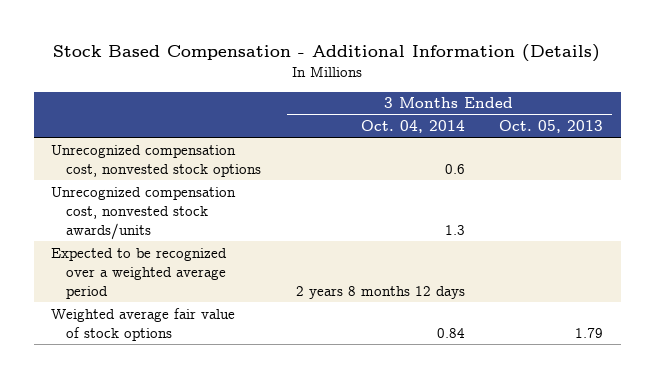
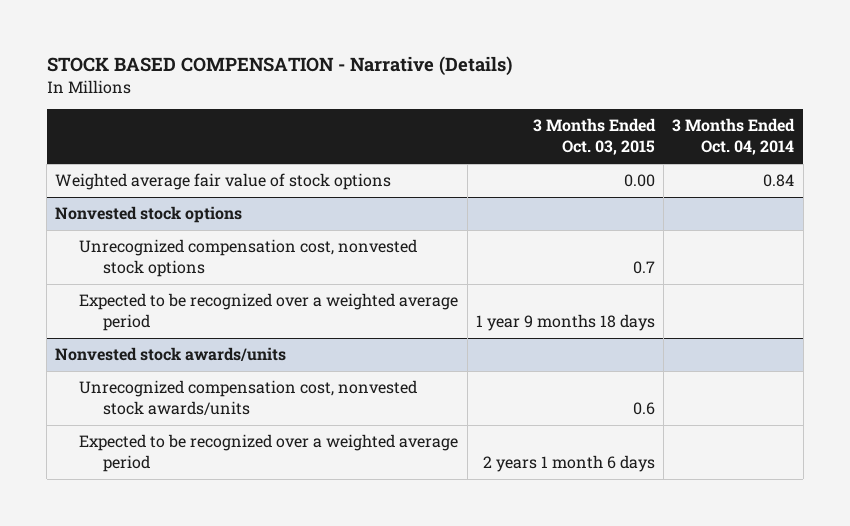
- Stock Based Compensation - Additional Information (Details)
+ STOCK BASED COMPENSATION - Narrative (Details)
- | 3 Months Ended Oct. 04, 2014 | 3 Months Ended Oct. 05, 2013
+ | 3 Months Ended Oct. 03, 2015 | 3 Months Ended Oct. 04, 2014
- Unrecognized compensation cost, nonvested stock options | 0.6 |
- Unrecognized compensation cost, nonvested stock awards/units | 1.3 |
- Expected to be recognized over a weighted average period | 2 years 8 months 12 days |
+ Nonvested stock options
+ Unrecognized compensation cost, nonvested stock options | 0.7 |
+ Expected to be recognized over a weighted average period | 1 year 9 months 18 days |
+ Nonvested stock awards/units
+ Unrecognized compensation cost, nonvested stock awards/units | 0.6 |
+ Expected to be recognized over a weighted average period | 2 years 1 month 6 days |

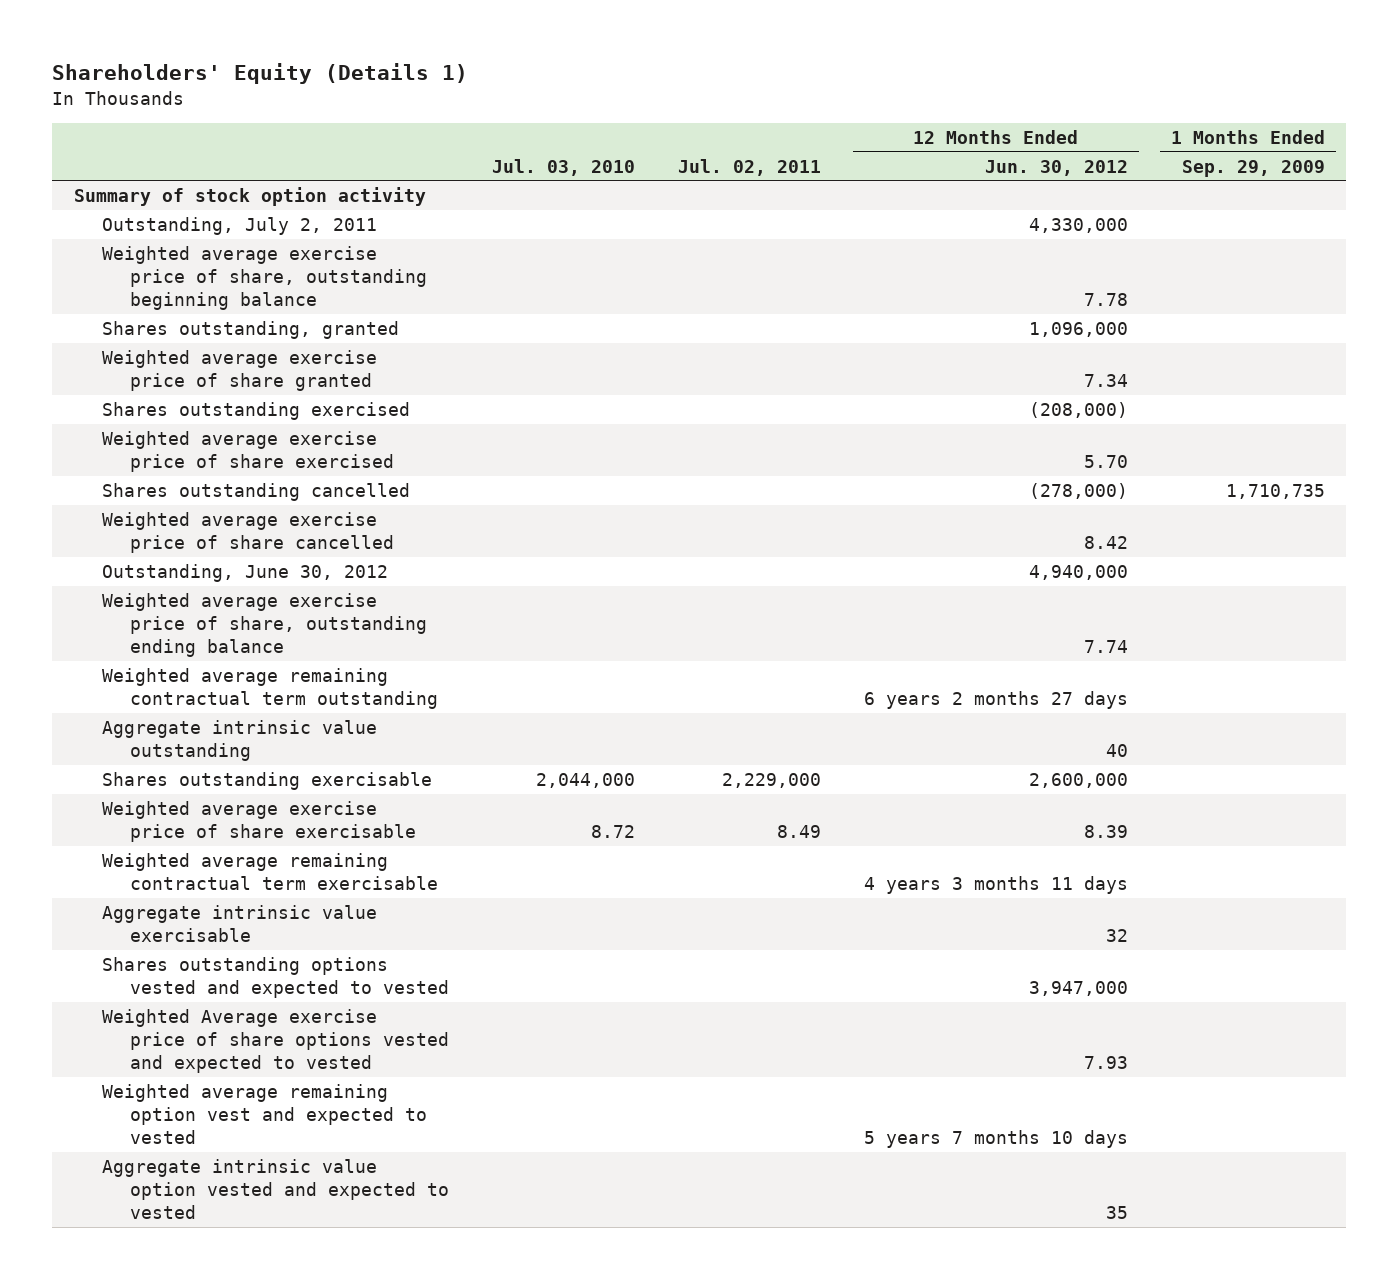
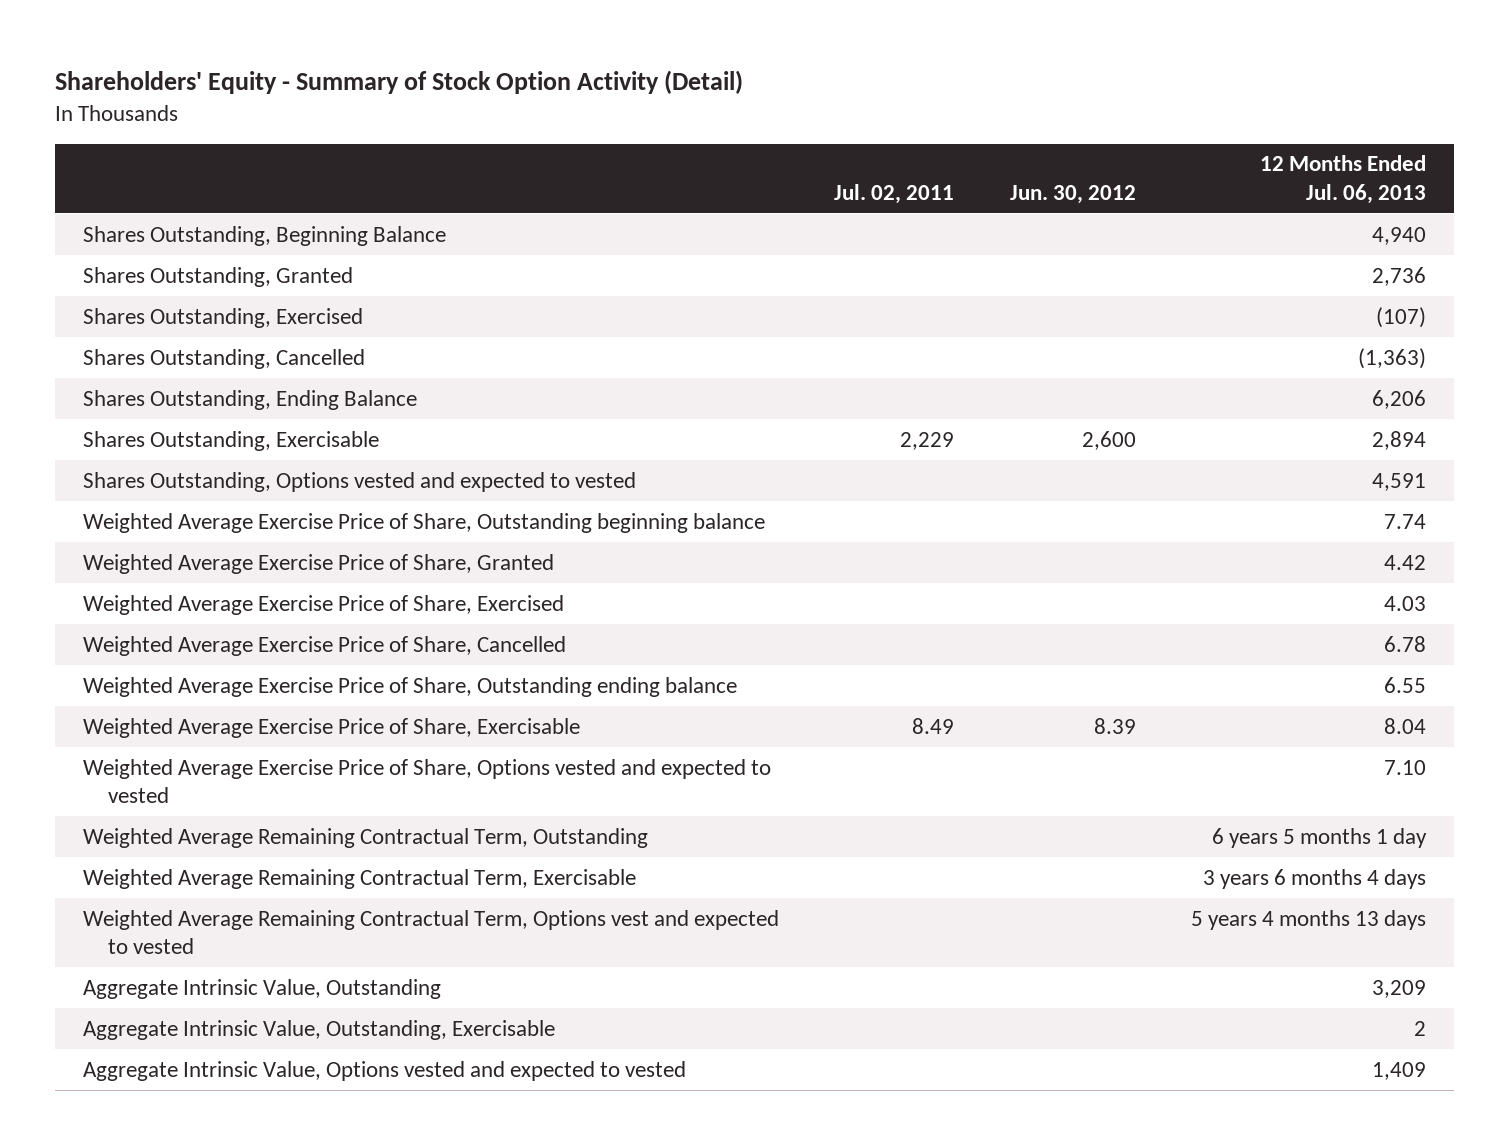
- Shareholders' Equity (Details 1)
+ Shareholders' Equity - Summary of Stock Option Activity (Detail)
- | Jul. 03, 2010 | Jul. 02, 2011 | 12 Months Ended Jun. 30, 2012 | 1 Months Ended Sep. 29, 2009
+ | Jul. 02, 2011 | Jun. 30, 2012 | 12 Months Ended Jul. 06, 2013
- Summary of stock option activity
- Outstanding, July 2, 2011 | | | 4,330,000 |
- Weighted average exercise price of share, outstanding beginning balance | | | 7.78 |
- Shares outstanding, granted | | | 1,096,000 |
- Weighted average exercise price of share granted | | | 7.34 |
- Shares outstanding exercised | | | (208,000) |
- Weighted average exercise price of share exercised | | | 5.70 |
- Shares outstanding cancelled | | | (278,000) | 1,710,735
- Weighted average exercise price of share cancelled | | | 8.42 |
- Outstanding, June 30, 2012 | | | 4,940,000 |
- Weighted average exercise price of share, outstanding ending balance | | | 7.74 |
- Weighted average remaining contractual term outstanding | | | 6 years 2 months 27 days |
- Aggregate intrinsic value outstanding | | | 40 |
- Shares outstanding exercisable | 2,044,000 | 2,229,000 | 2,600,000 |
- Weighted average exercise price of share exercisable | 8.72 | 8.49 | 8.39 |
- Weighted average remaining contractual term exercisable | | | 4 years 3 months 11 days |
- Aggregate intrinsic value exercisable | | | 32 |
- Shares outstanding options vested and expected to vested | | | 3,947,000 |
- Weighted Average exercise price of share options vested and expected to vested | | | 7.93 |
- Weighted average remaining option vest and expected to vested | | | 5 years 7 months 10 days |
- Aggregate intrinsic value option vested and expected to vested | | | 35 |
+ Shares Outstanding, Beginning Balance | | | 4,940
+ Shares Outstanding, Granted | | | 2,736
+ Shares Outstanding, Exercised | | | (107)
+ Shares Outstanding, Cancelled | | | (1,363)
+ Shares Outstanding, Ending Balance | | | 6,206
+ Shares Outstanding, Exercisable | 2,229 | 2,600 | 2,894
+ Shares Outstanding, Options vested and expected to vested | | | 4,591
+ Weighted Average Exercise Price of Share, Outstanding beginning balance | | | 7.74
+ Weighted Average Exercise Price of Share, Granted | | | 4.42
+ Weighted Average Exercise Price of Share, Exercised | | | 4.03
+ Weighted Average Exercise Price of Share, Cancelled | | | 6.78
+ Weighted Average Exercise Price of Share, Outstanding ending balance | | | 6.55
+ Weighted Average Exercise Price of Share, Exercisable | 8.49 | 8.39 | 8.04
+ Weighted Average Exercise Price of Share, Options vested and expected to vested | | | 7.10
+ Weighted Average Remaining Contractual Term, Outstanding | | | 6 years 5 months 1 day
+ Weighted Average Remaining Contractual Term, Exercisable | | | 3 years 6 months 4 days
+ Weighted Average Remaining Contractual Term, Options vest and expected to vested | | | 5 years 4 months 13 days
+ Aggregate Intrinsic Value, Outstanding | | | 3,209
+ Aggregate Intrinsic Value, Outstanding, Exercisable | | | 2
+ Aggregate Intrinsic Value, Options vested and expected to vested | | | 1,409

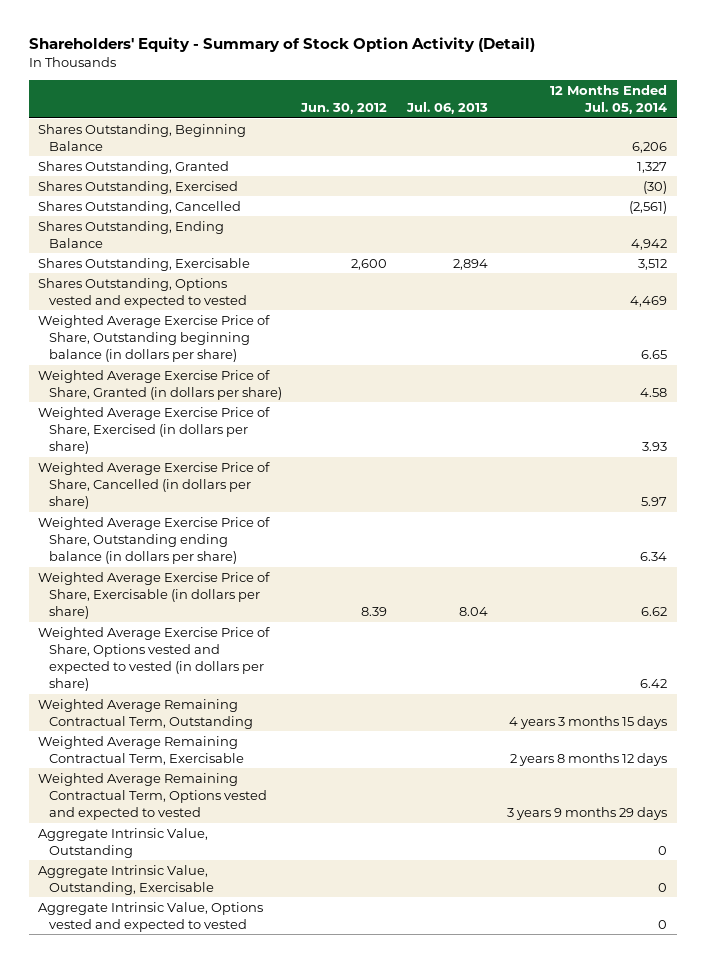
- | Jul. 02, 2011 | Jun. 30, 2012 | 12 Months Ended Jul. 06, 2013
+ | Jun. 30, 2012 | Jul. 06, 2013 | 12 Months Ended Jul. 05, 2014
- Weighted Average Exercise Price of Share, Outstanding beginning balance | | | 7.74
- Weighted Average Exercise Price of Share, Granted | | | 4.42
- Weighted Average Exercise Price of Share, Exercised | | | 4.03
- Weighted Average Exercise Price of Share, Cancelled | | | 6.78
- Weighted Average Exercise Price of Share, Outstanding ending balance | | | 6.55
- Weighted Average Exercise Price of Share, Exercisable | 8.49 | 8.39 | 8.04
- Weighted Average Exercise Price of Share, Options vested and expected to vested | | | 7.10
+ Weighted Average Exercise Price of Share, Outstanding beginning balance (in dollars per share) | | | 6.65
+ Weighted Average Exercise Price of Share, Granted (in dollars per share) | | | 4.58
+ Weighted Average Exercise Price of Share, Exercised (in dollars per share) | | | 3.93
+ Weighted Average Exercise Price of Share, Cancelled (in dollars per share) | | | 5.97
+ Weighted Average Exercise Price of Share, Outstanding ending balance (in dollars per share) | | | 6.34
+ Weighted Average Exercise Price of Share, Exercisable (in dollars per share) | 8.39 | 8.04 | 6.62
+ Weighted Average Exercise Price of Share, Options vested and expected to vested (in dollars per share) | | | 6.42
- Weighted Average Remaining Contractual Term, Options vest and expected to vested | | | 5 years 4 months 13 days
+ Weighted Average Remaining Contractual Term, Options vested and expected to vested | | | 3 years 9 months 29 days

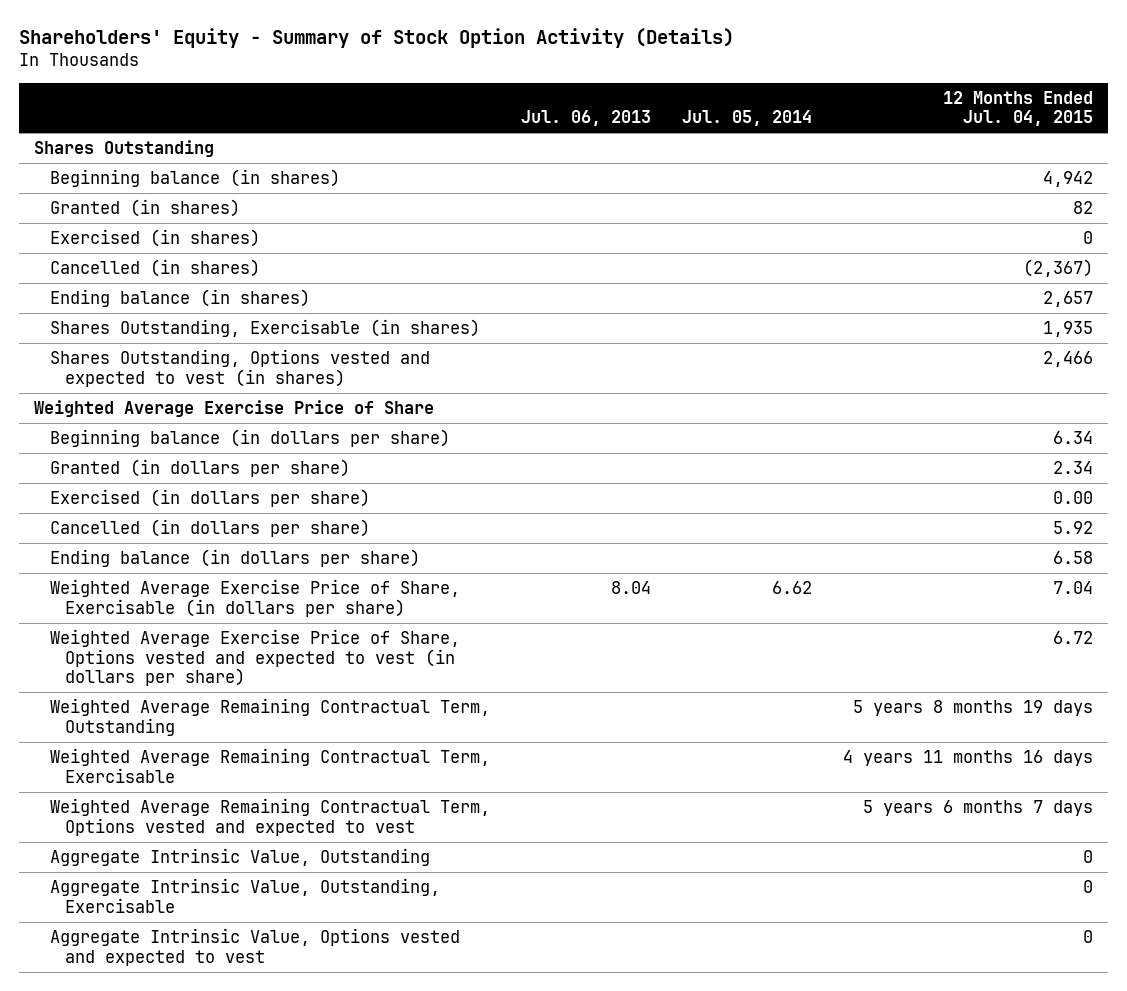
- Shareholders' Equity - Summary of Stock Option Activity (Detail)
+ Shareholders' Equity - Summary of Stock Option Activity (Details)
- | Jun. 30, 2012 | Jul. 06, 2013 | 12 Months Ended Jul. 05, 2014
+ | Jul. 06, 2013 | Jul. 05, 2014 | 12 Months Ended Jul. 04, 2015
- Shares Outstanding, Beginning Balance | | | 6,206
- Shares Outstanding, Granted | | | 1,327
- Shares Outstanding, Exercised | | | (30)
- Shares Outstanding, Cancelled | | | (2,561)
- Shares Outstanding, Ending Balance | | | 4,942
- Shares Outstanding, Exercisable | 2,600 | 2,894 | 3,512
- Shares Outstanding, Options vested and expected to vested | | | 4,469
- Weighted Average Exercise Price of Share, Outstanding beginning balance (in dollars per share) | | | 6.65
- Weighted Average Exercise Price of Share, Granted (in dollars per share) | | | 4.58
- Weighted Average Exercise Price of Share, Exercised (in dollars per share) | | | 3.93
- Weighted Average Exercise Price of Share, Cancelled (in dollars per share) | | | 5.97
- Weighted Average Exercise Price of Share, Outstanding ending balance (in dollars per share) | | | 6.34
+ Shares Outstanding
+ Beginning balance (in shares) | | | 4,942
+ Granted (in shares) | | | 82
+ Exercised (in shares) | | | 0
+ Cancelled (in shares) | | | (2,367)
+ Ending balance (in shares) | | | 2,657
+ Shares Outstanding, Exercisable (in shares) | | | 1,935
+ Shares Outstanding, Options vested and expected to vest (in shares) | | | 2,466
+ Weighted Average Exercise Price of Share
+ Beginning balance (in dollars per share) | | | 6.34
+ Granted (in dollars per share) | | | 2.34
+ Exercised (in dollars per share) | | | 0.00
+ Cancelled (in dollars per share) | | | 5.92
+ Ending balance (in dollars per share) | | | 6.58
- Weighted Average Exercise Price of Share, Options vested and expected to vested (in dollars per share) | | | 6.42
+ Weighted Average Exercise Price of Share, Options vested and expected to vest (in dollars per share) | | | 6.72
- Weighted Average Remaining Contractual Term, Options vested and expected to vested | | | 3 years 9 months 29 days
+ Weighted Average Remaining Contractual Term, Options vested and expected to vest | | | 5 years 6 months 7 days
- Aggregate Intrinsic Value, Options vested and expected to vested | | | 0
+ Aggregate Intrinsic Value, Options vested and expected to vest | | | 0

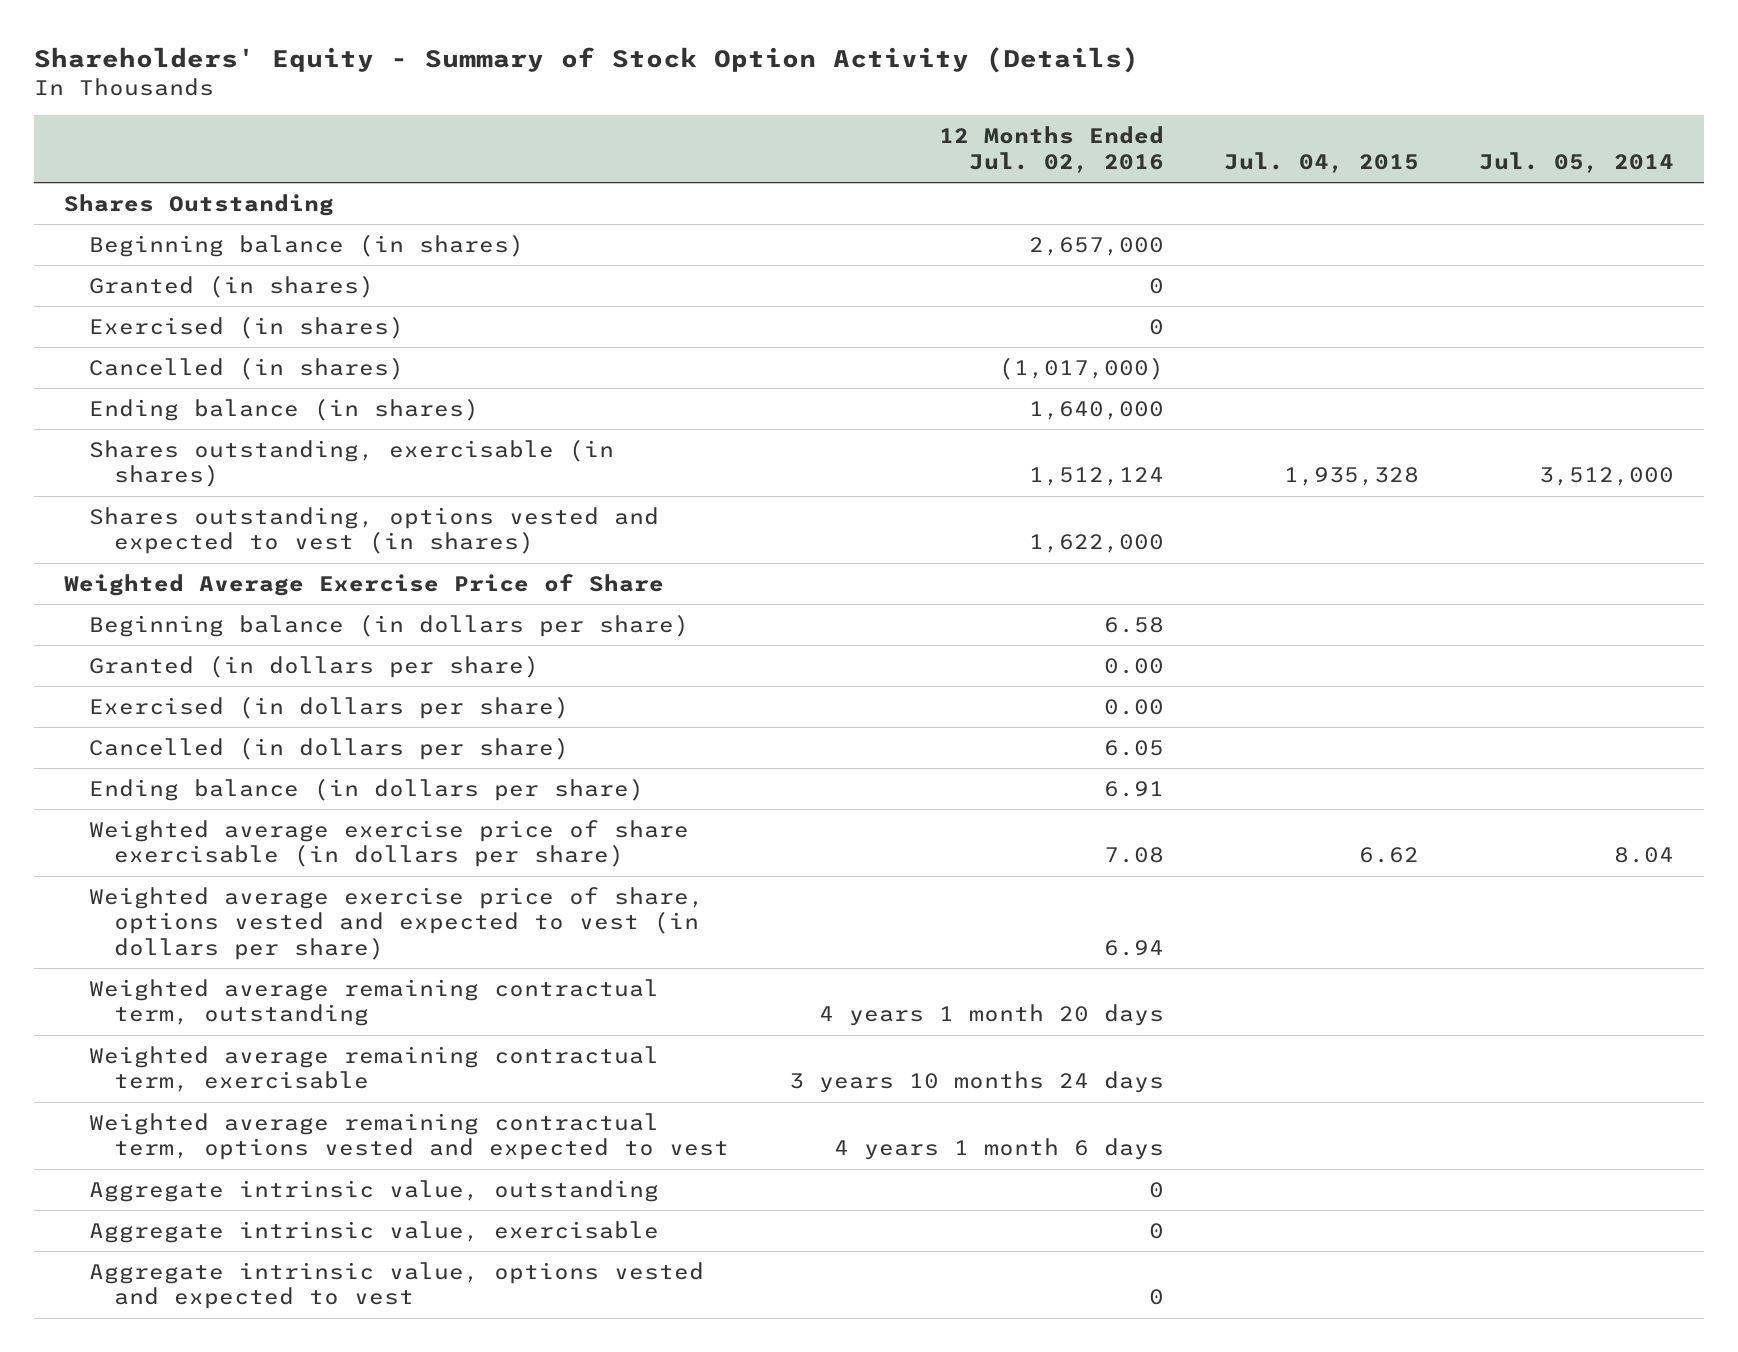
- | Jul. 06, 2013 | Jul. 05, 2014 | 12 Months Ended Jul. 04, 2015
+ | 12 Months Ended Jul. 02, 2016 | Jul. 04, 2015 | Jul. 05, 2014
- Shares Outstanding, Exercisable (in shares) | | | 1,935
- Shares Outstanding, Options vested and expected to vest (in shares) | | | 2,466
+ Shares outstanding, exercisable (in shares) | 1,512,124 | 1,935,328 | 3,512,000
+ Shares outstanding, options vested and expected to vest (in shares) | 1,622,000 | |
- Weighted Average Exercise Price of Share, Exercisable (in dollars per share) | 8.04 | 6.62 | 7.04
- Weighted Average Exercise Price of Share, Options vested and expected to vest (in dollars per share) | | | 6.72
- Weighted Average Remaining Contractual Term, Outstanding | | | 5 years 8 months 19 days
- Weighted Average Remaining Contractual Term, Exercisable | | | 4 years 11 months 16 days
- Weighted Average Remaining Contractual Term, Options vested and expected to vest | | | 5 years 6 months 7 days
- Aggregate Intrinsic Value, Outstanding | | | 0
- Aggregate Intrinsic Value, Outstanding, Exercisable | | | 0
- Aggregate Intrinsic Value, Options vested and expected to vest | | | 0
+ Weighted average exercise price of share exercisable (in dollars per share) | 7.08 | 6.62 | 8.04
+ Weighted average exercise price of share, options vested and expected to vest (in dollars per share) | 6.94 | |
+ Weighted average remaining contractual term, outstanding | 4 years 1 month 20 days | |
+ Weighted average remaining contractual term, exercisable | 3 years 10 months 24 days | |
+ Weighted average remaining contractual term, options vested and expected to vest | 4 years 1 month 6 days | |
+ Aggregate intrinsic value, outstanding | 0 | |
+ Aggregate intrinsic value, exercisable | 0 | |
+ Aggregate intrinsic value, options vested and expected to vest | 0 | |

